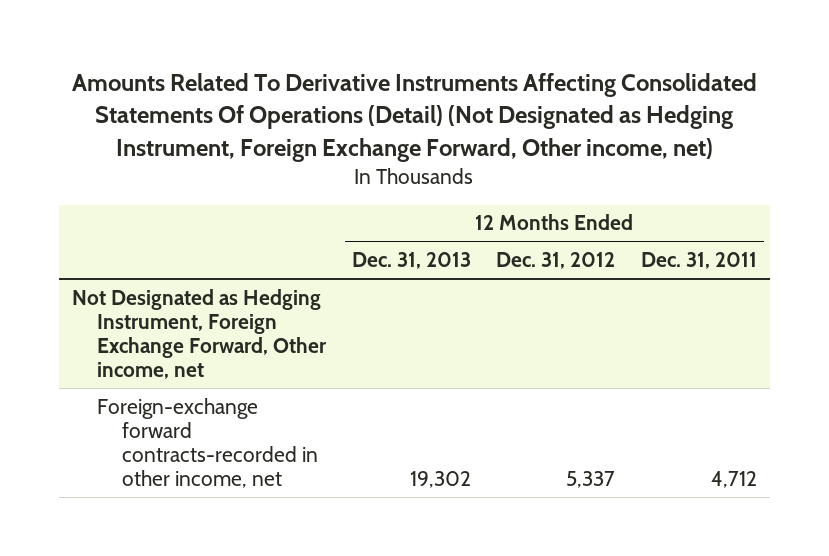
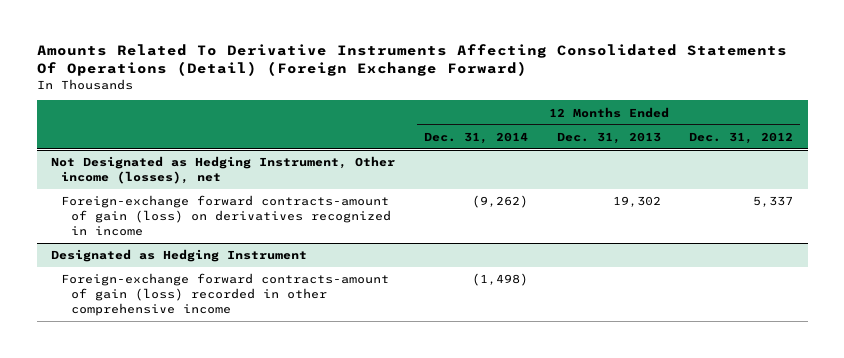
- Amounts Related To Derivative Instruments Affecting Consolidated Statements Of Operations (Detail) (Not Designated as Hedging Instrument, Foreign Exchange Forward, Other income, net)
+ Amounts Related To Derivative Instruments Affecting Consolidated Statements Of Operations (Detail) (Foreign Exchange Forward)
- | 12 Months Ended Dec. 31, 2013 | 12 Months Ended Dec. 31, 2012 | 12 Months Ended Dec. 31, 2011
+ | 12 Months Ended Dec. 31, 2014 | 12 Months Ended Dec. 31, 2013 | 12 Months Ended Dec. 31, 2012
- Not Designated as Hedging Instrument, Foreign Exchange Forward, Other income, net
- Foreign-exchange forward contracts-recorded in other income, net | 19,302 | 5,337 | 4,712
+ Not Designated as Hedging Instrument, Other income (losses), net
+ Foreign-exchange forward contracts-amount of gain (loss) on derivatives recognized in income | (9,262) | 19,302 | 5,337
+ Designated as Hedging Instrument
+ Foreign-exchange forward contracts-amount of gain (loss) recorded in other comprehensive income | (1,498) | |

